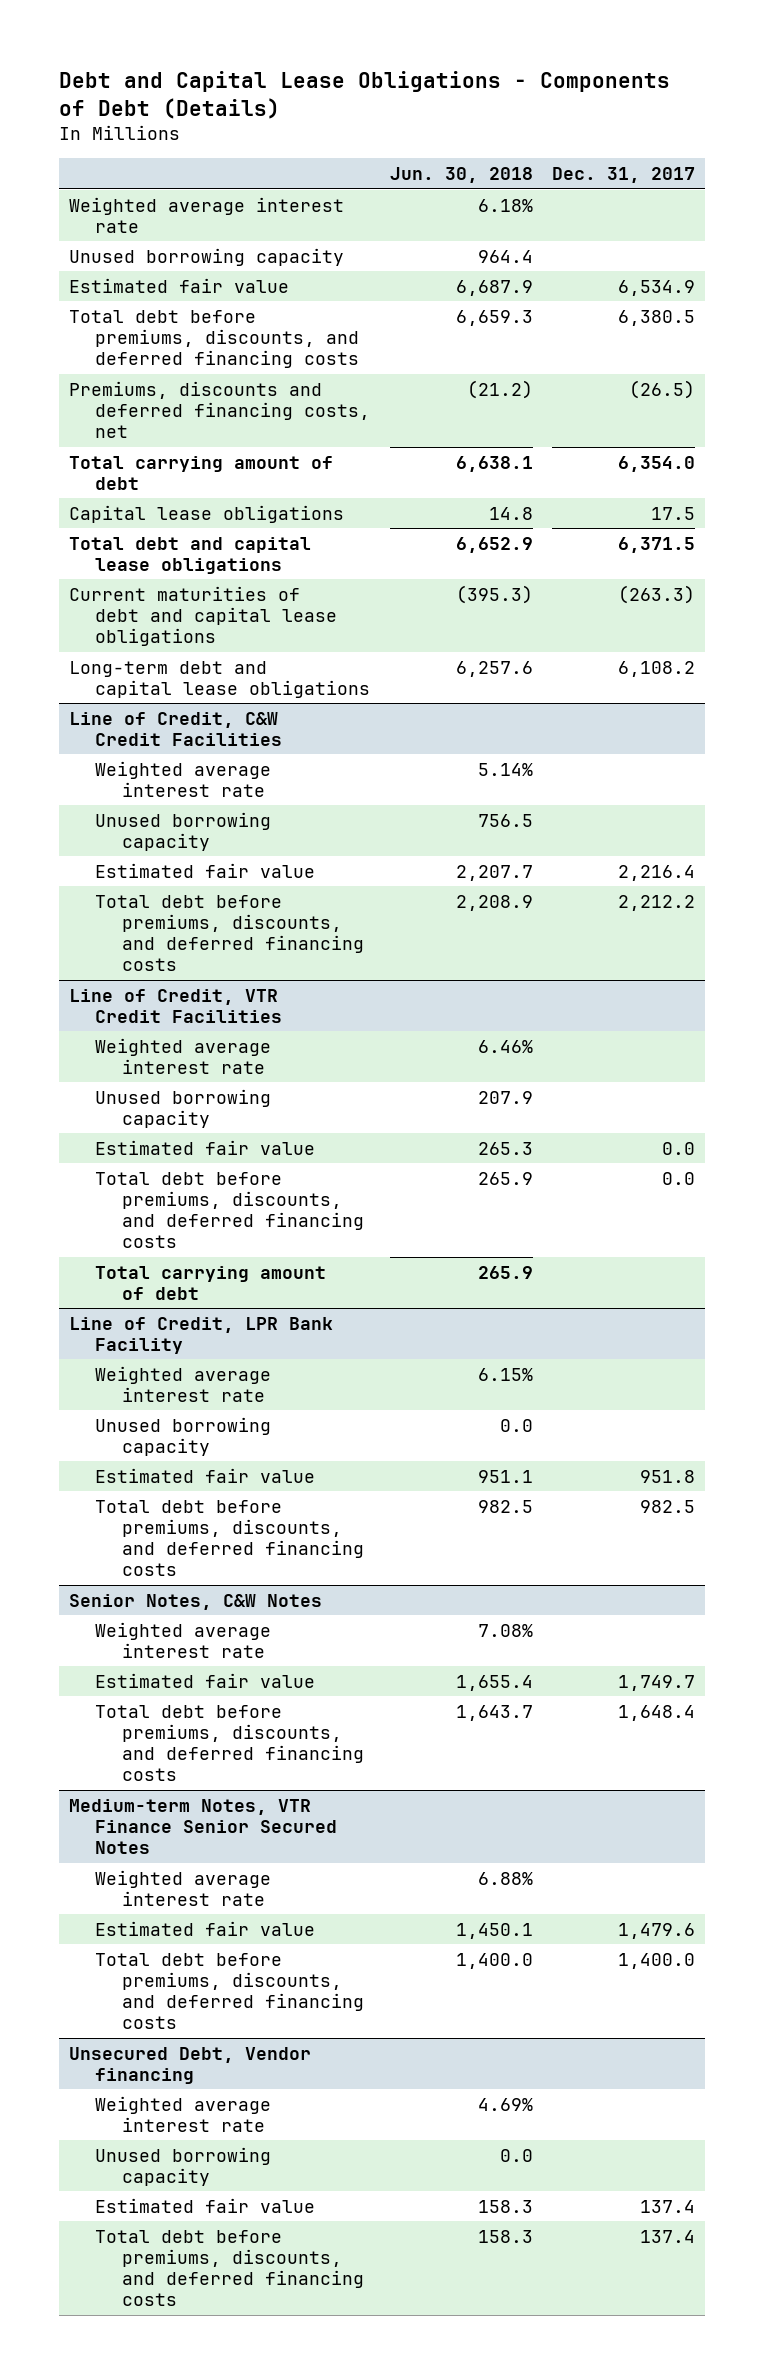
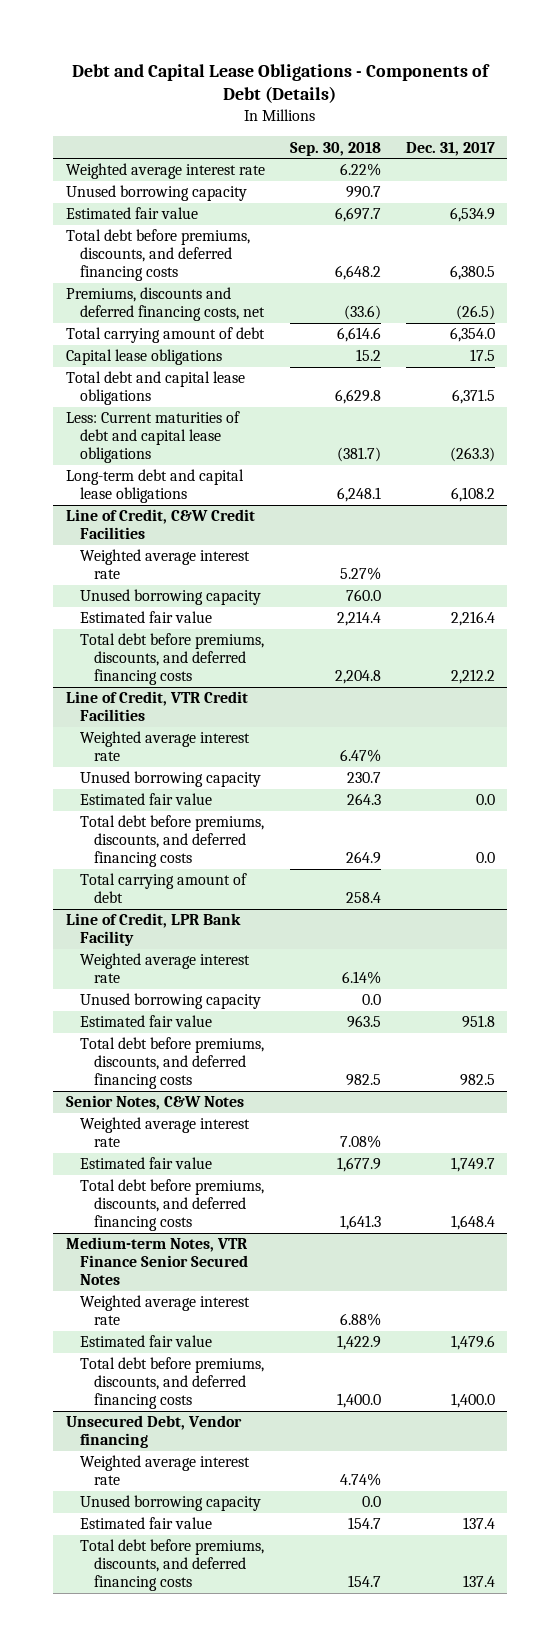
- | Jun. 30, 2018 | Dec. 31, 2017
+ | Sep. 30, 2018 | Dec. 31, 2017
- Current maturities of debt and capital lease obligations | (395.3) | (263.3)
+ Less: Current maturities of debt and capital lease obligations | (381.7) | (263.3)

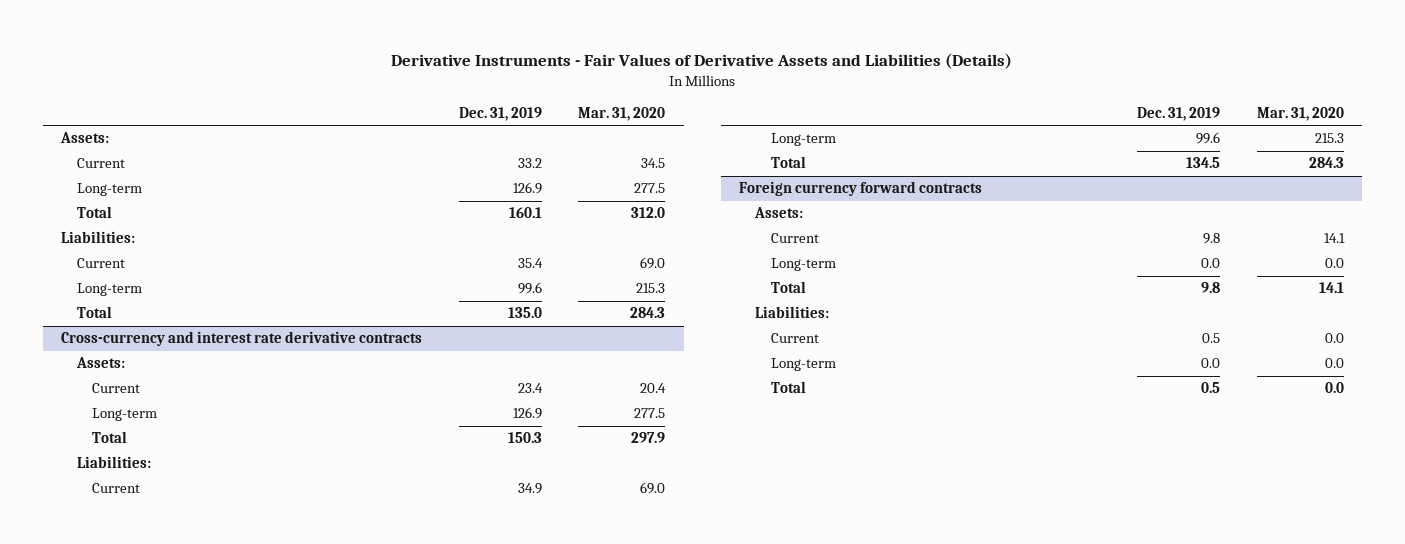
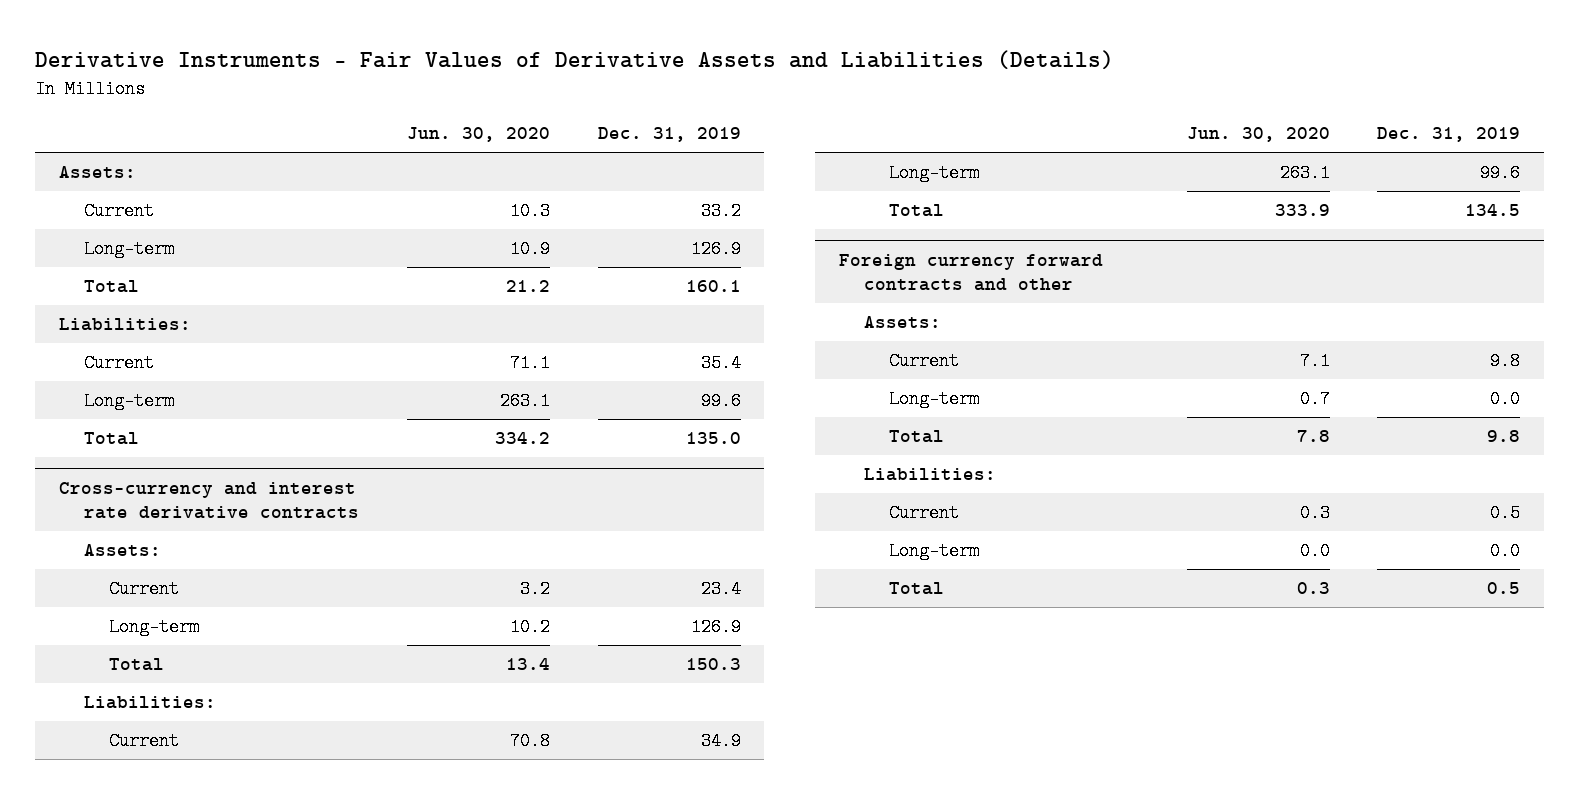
- | Dec. 31, 2019 | Mar. 31, 2020
+ | Jun. 30, 2020 | Dec. 31, 2019
- Foreign currency forward contracts
+ Foreign currency forward contracts and other

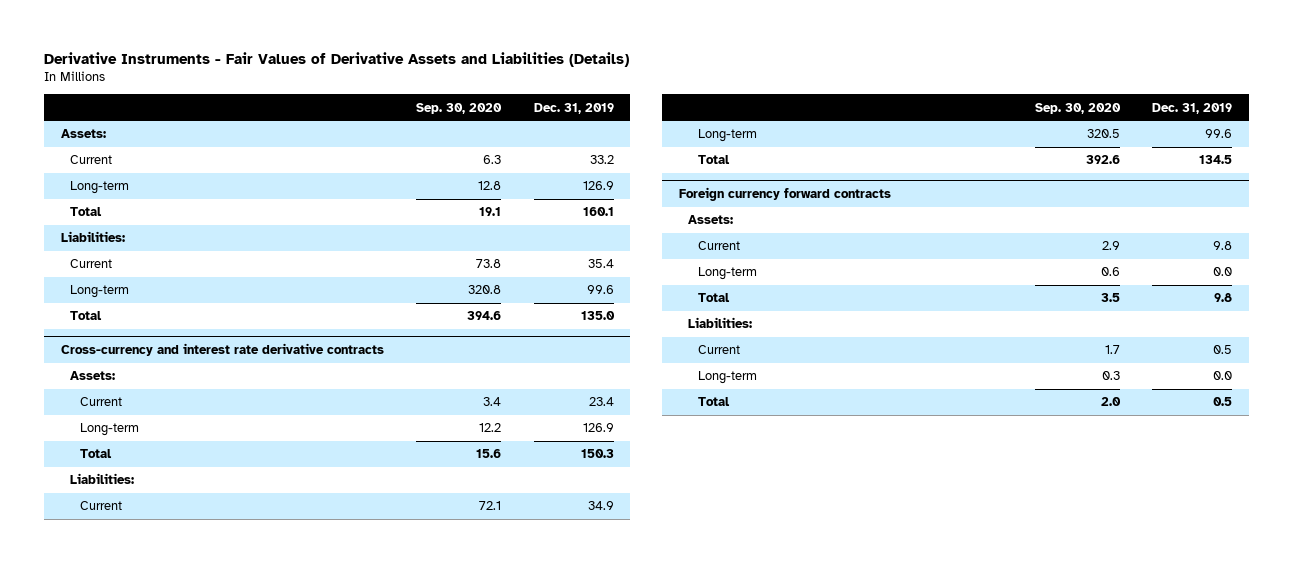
- | Jun. 30, 2020 | Dec. 31, 2019
+ | Sep. 30, 2020 | Dec. 31, 2019
- Foreign currency forward contracts and other
+ Foreign currency forward contracts

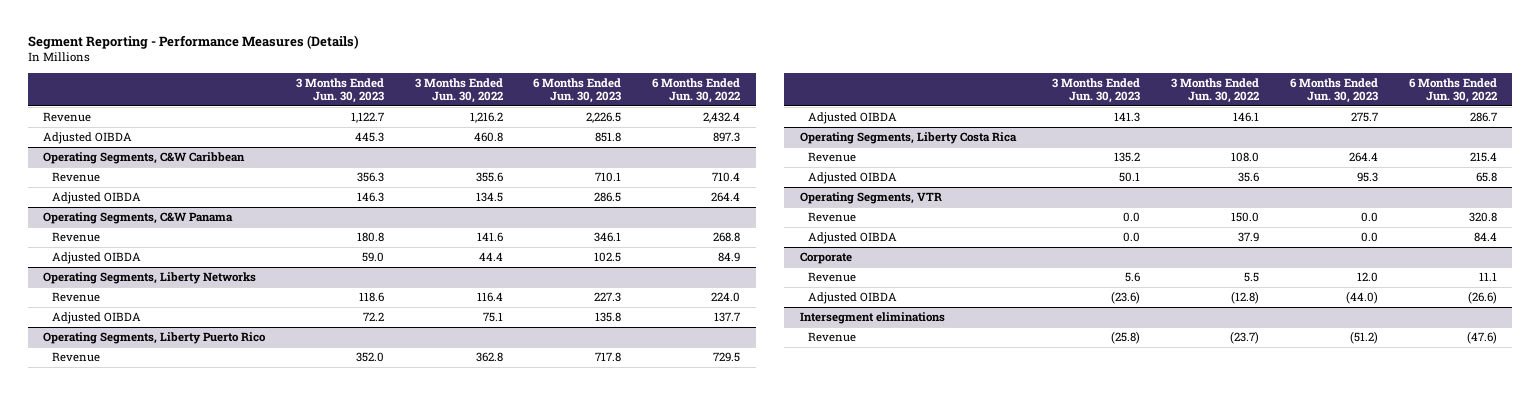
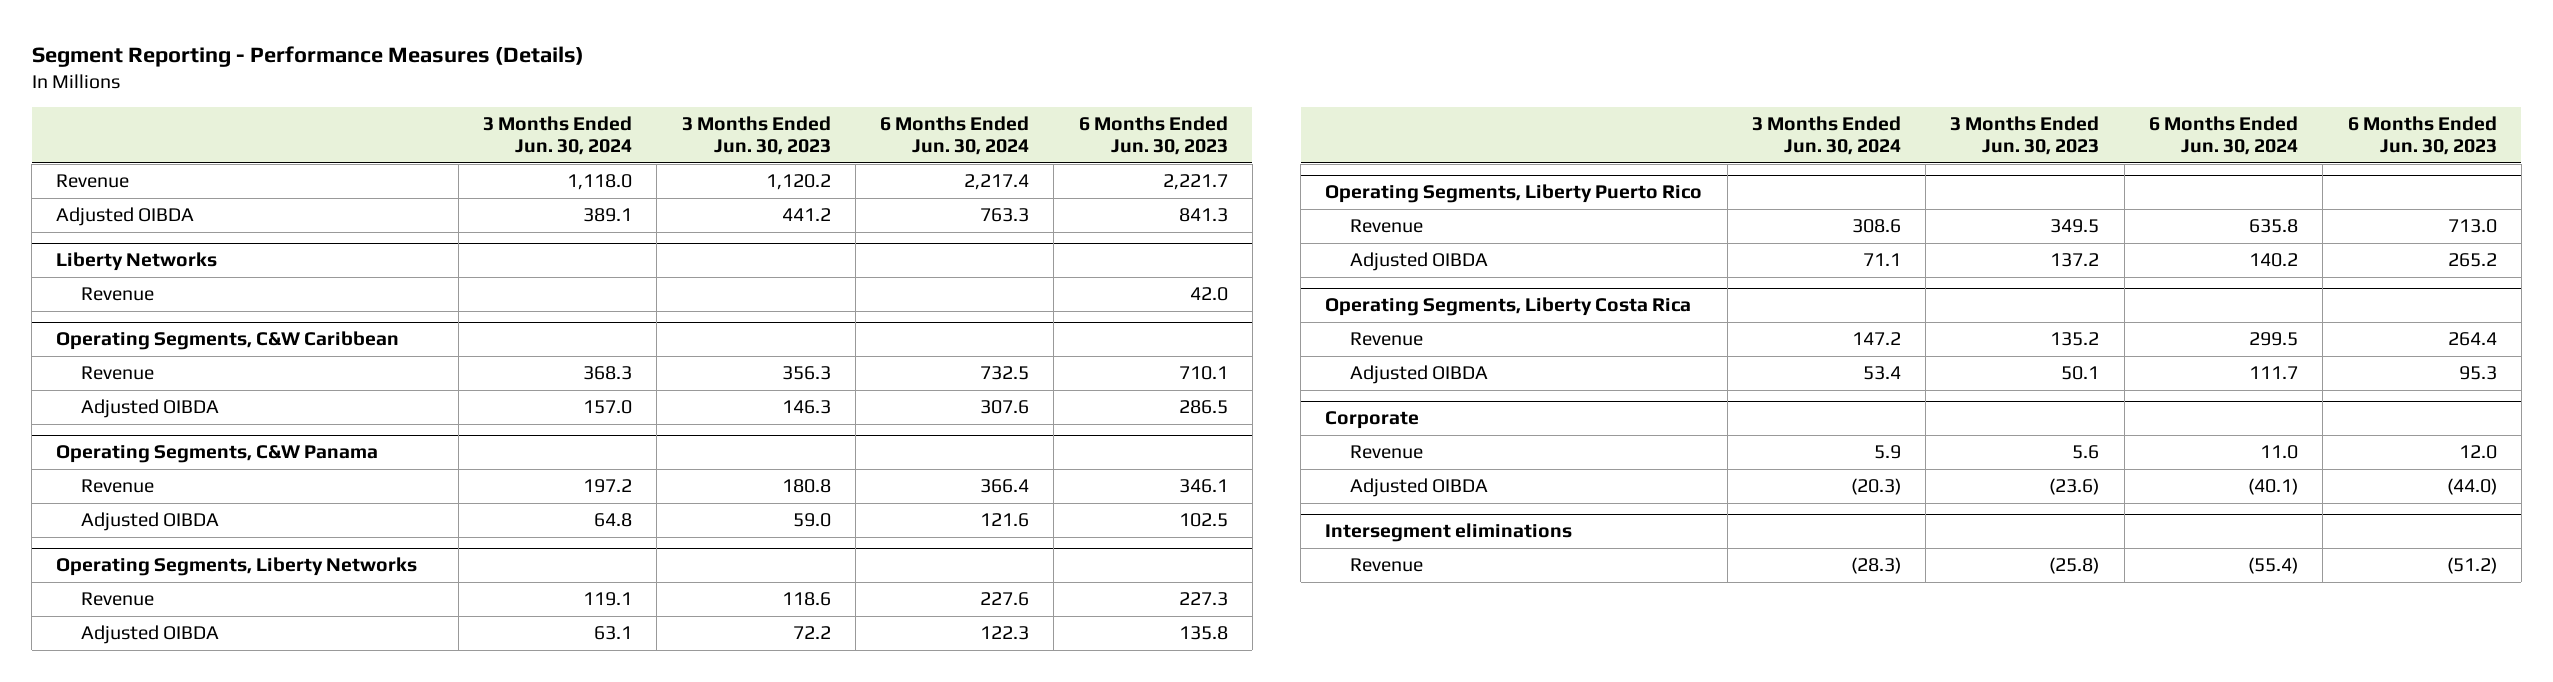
- | 3 Months Ended Jun. 30, 2023 | 3 Months Ended Jun. 30, 2022 | 6 Months Ended Jun. 30, 2023 | 6 Months Ended Jun. 30, 2022
+ | 3 Months Ended Jun. 30, 2024 | 3 Months Ended Jun. 30, 2023 | 6 Months Ended Jun. 30, 2024 | 6 Months Ended Jun. 30, 2023
- Revenue | 1,122.7 | 1,216.2 | 2,226.5 | 2,432.4
- Adjusted OIBDA | 445.3 | 460.8 | 851.8 | 897.3
+ Revenue | 1,118.0 | 1,120.2 | 2,217.4 | 2,221.7
+ Adjusted OIBDA | 389.1 | 441.2 | 763.3 | 841.3
+ Liberty Networks
+ Revenue | | | | 42.0
@ Operating Segments, Liberty Puerto Rico
- Revenue | 352.0 | 362.8 | 717.8 | 729.5
- Adjusted OIBDA | 141.3 | 146.1 | 275.7 | 286.7
+ Revenue | 308.6 | 349.5 | 635.8 | 713.0
+ Adjusted OIBDA | 71.1 | 137.2 | 140.2 | 265.2
- Operating Segments, VTR
- Revenue | 0.0 | 150.0 | 0.0 | 320.8
- Adjusted OIBDA | 0.0 | 37.9 | 0.0 | 84.4

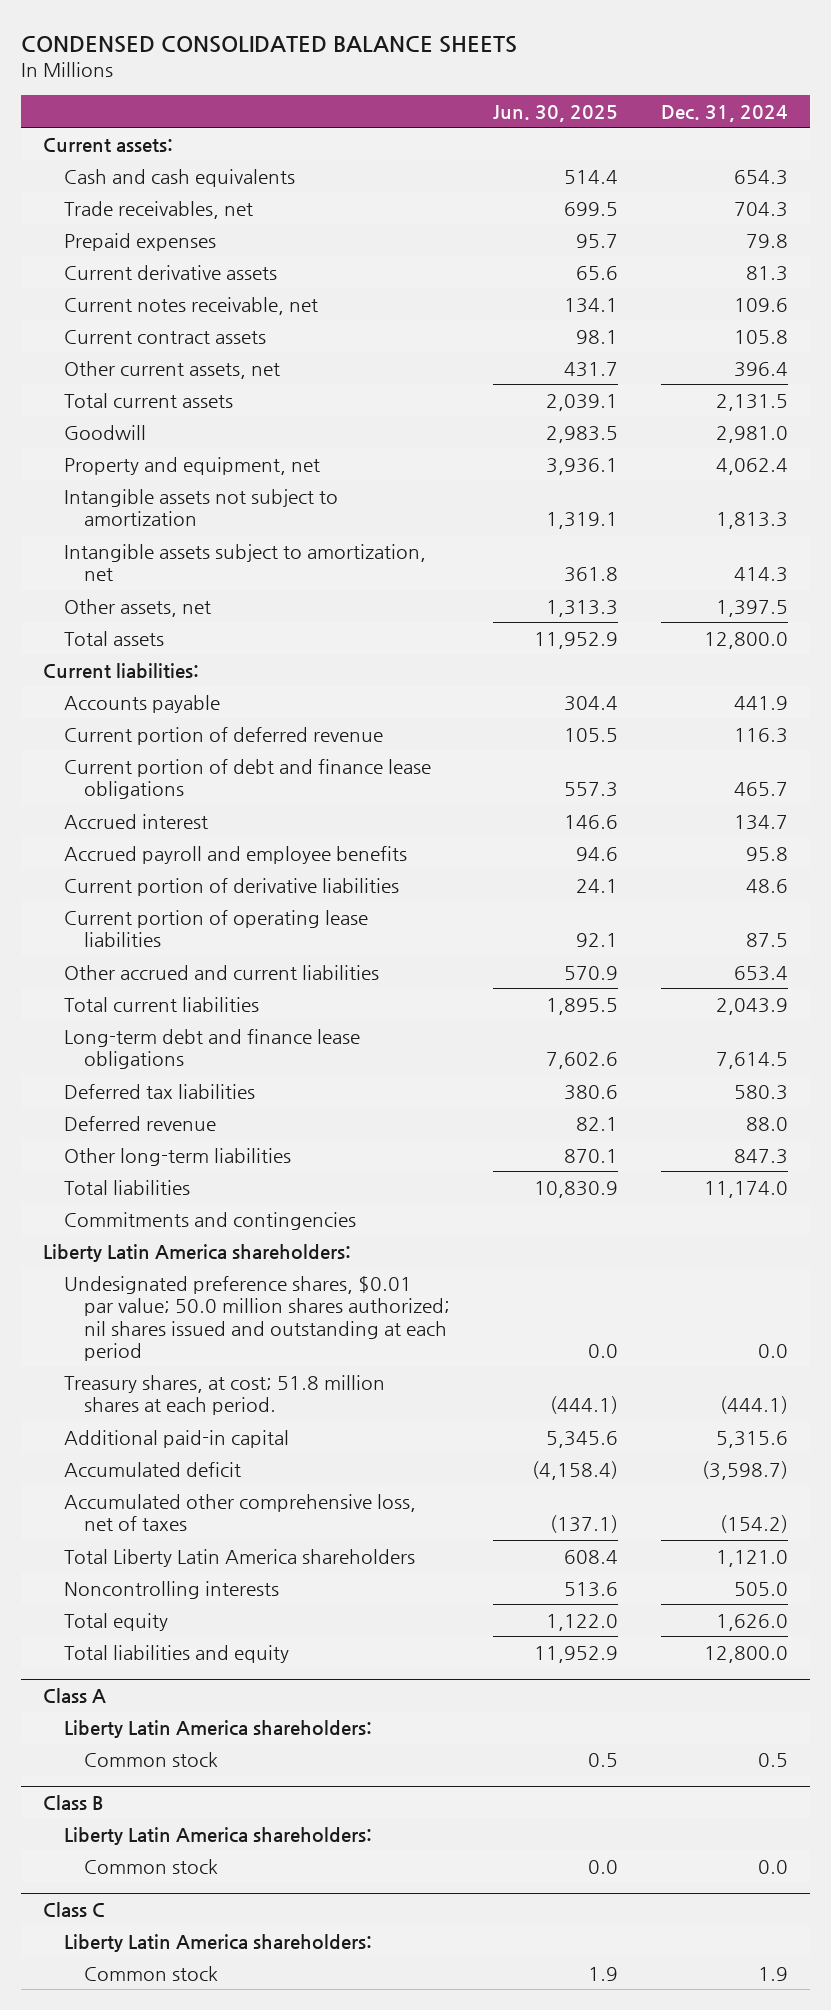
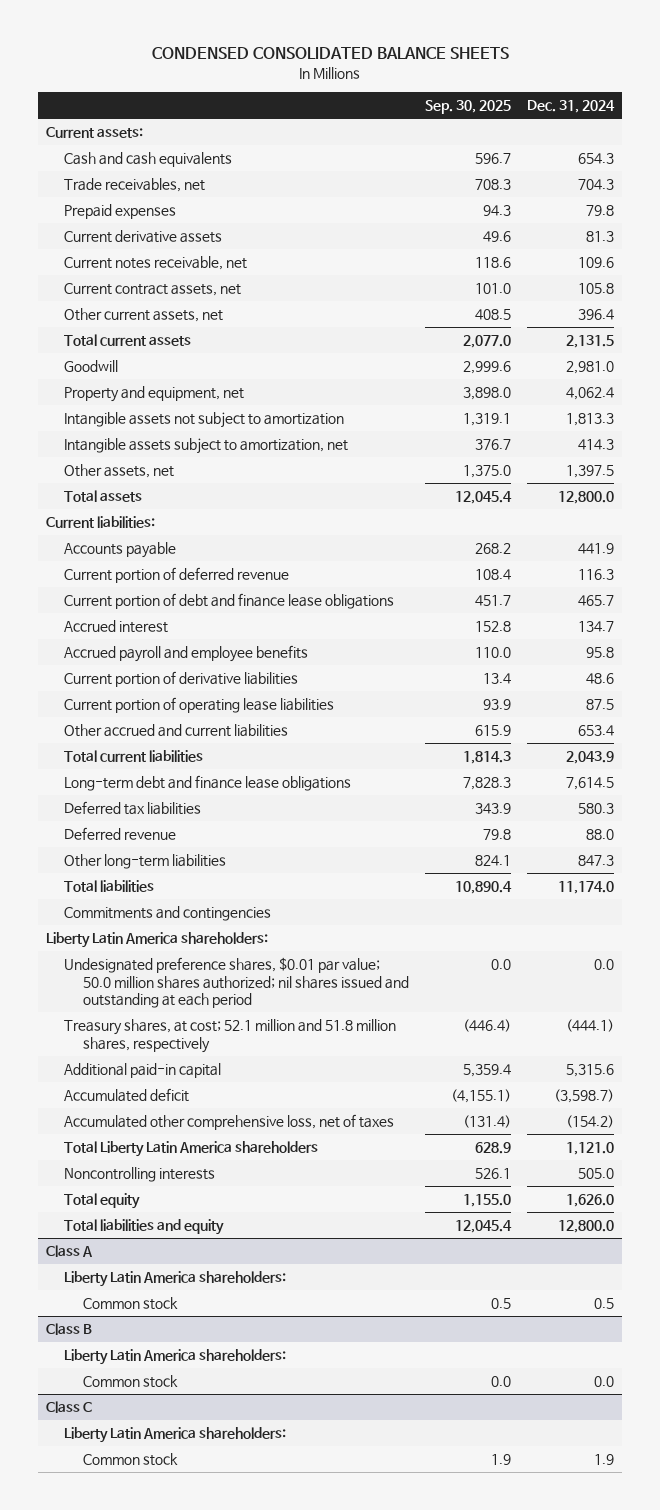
- | Jun. 30, 2025 | Dec. 31, 2024
+ | Sep. 30, 2025 | Dec. 31, 2024
- Current contract assets | 98.1 | 105.8
+ Current contract assets, net | 101.0 | 105.8
- Treasury shares, at cost; 51.8 million shares at each period. | (444.1) | (444.1)
+ Treasury shares, at cost; 52.1 million and 51.8 million shares, respectively | (446.4) | (444.1)

